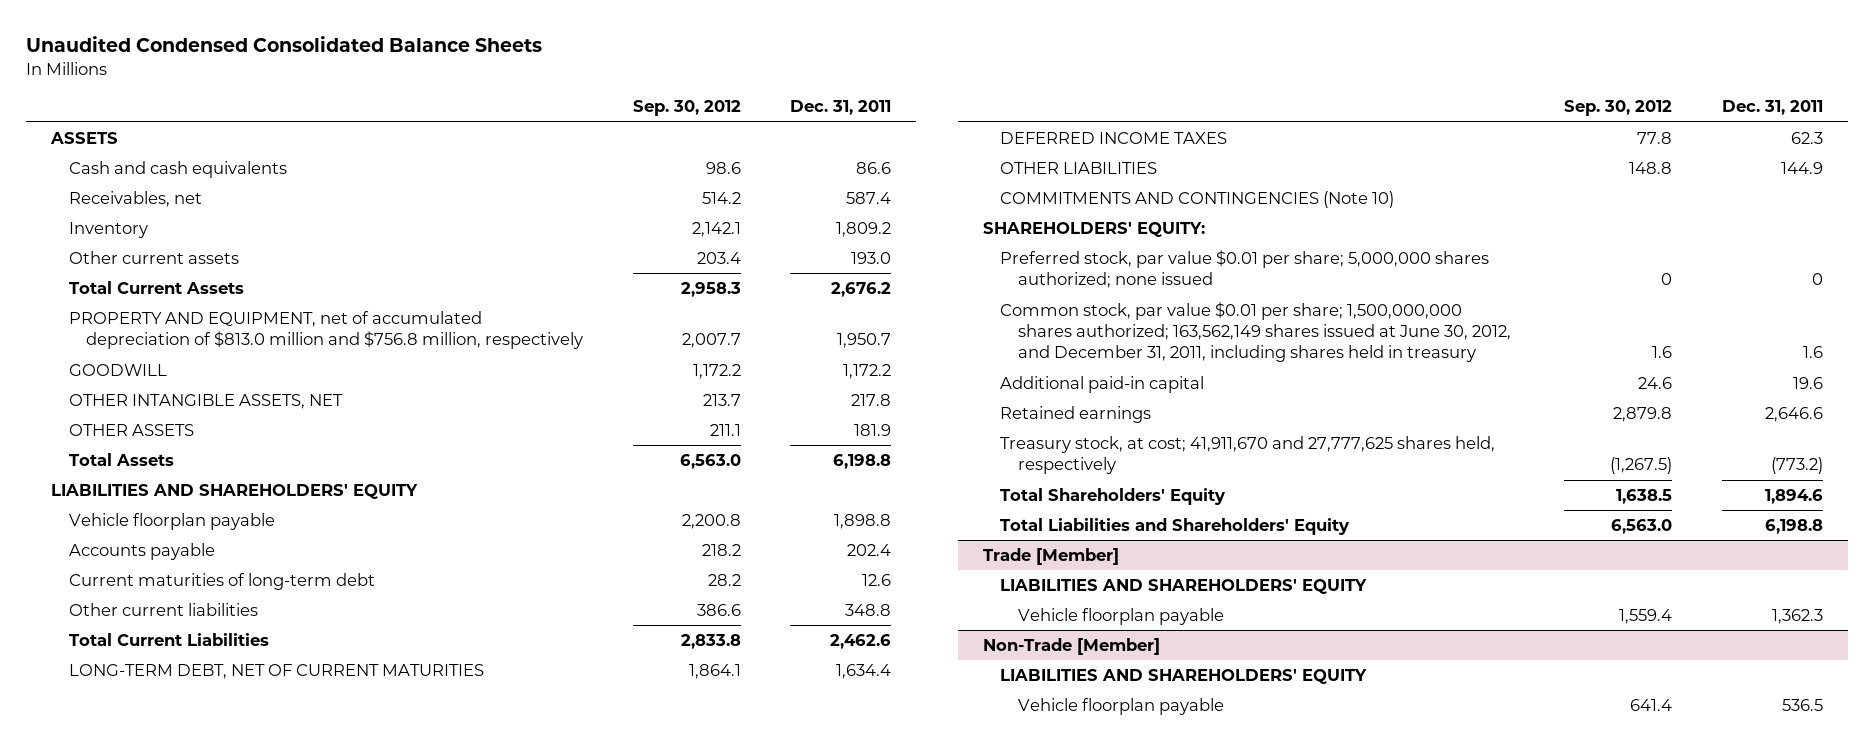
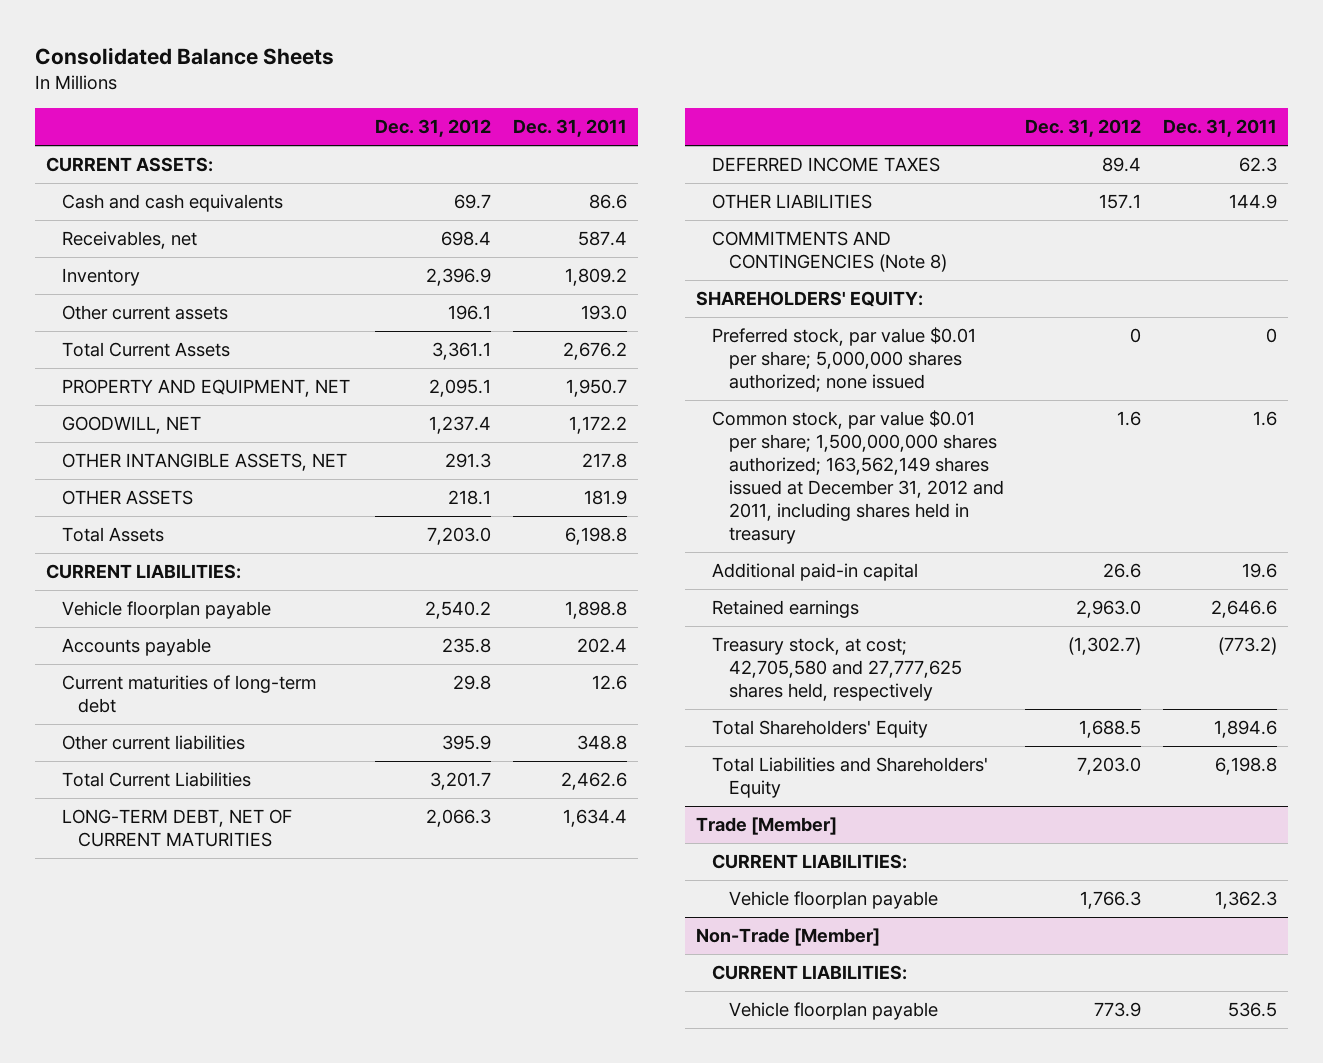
- Unaudited Condensed Consolidated Balance Sheets
+ Consolidated Balance Sheets
- | Sep. 30, 2012 | Dec. 31, 2011
+ | Dec. 31, 2012 | Dec. 31, 2011
- ASSETS
+ CURRENT ASSETS:
- PROPERTY AND EQUIPMENT, net of accumulated depreciation of $813.0 million and $756.8 million, respectively | 2,007.7 | 1,950.7
- GOODWILL | 1,172.2 | 1,172.2
+ PROPERTY AND EQUIPMENT, NET | 2,095.1 | 1,950.7
+ GOODWILL, NET | 1,237.4 | 1,172.2
- LIABILITIES AND SHAREHOLDERS' EQUITY
+ CURRENT LIABILITIES:
- COMMITMENTS AND CONTINGENCIES (Note 10)
+ COMMITMENTS AND CONTINGENCIES (Note 8)
- Common stock, par value $0.01 per share; 1,500,000,000 shares authorized; 163,562,149 shares issued at June 30, 2012, and December 31, 2011, including shares held in treasury | 1.6 | 1.6
+ Common stock, par value $0.01 per share; 1,500,000,000 shares authorized; 163,562,149 shares issued at December 31, 2012 and 2011, including shares held in treasury | 1.6 | 1.6
- Treasury stock, at cost; 41,911,670 and 27,777,625 shares held, respectively | (1,267.5) | (773.2)
+ Treasury stock, at cost; 42,705,580 and 27,777,625 shares held, respectively | (1,302.7) | (773.2)
@ Trade [Member]
- LIABILITIES AND SHAREHOLDERS' EQUITY
+ CURRENT LIABILITIES:
@ Non-Trade [Member]
- LIABILITIES AND SHAREHOLDERS' EQUITY
+ CURRENT LIABILITIES:

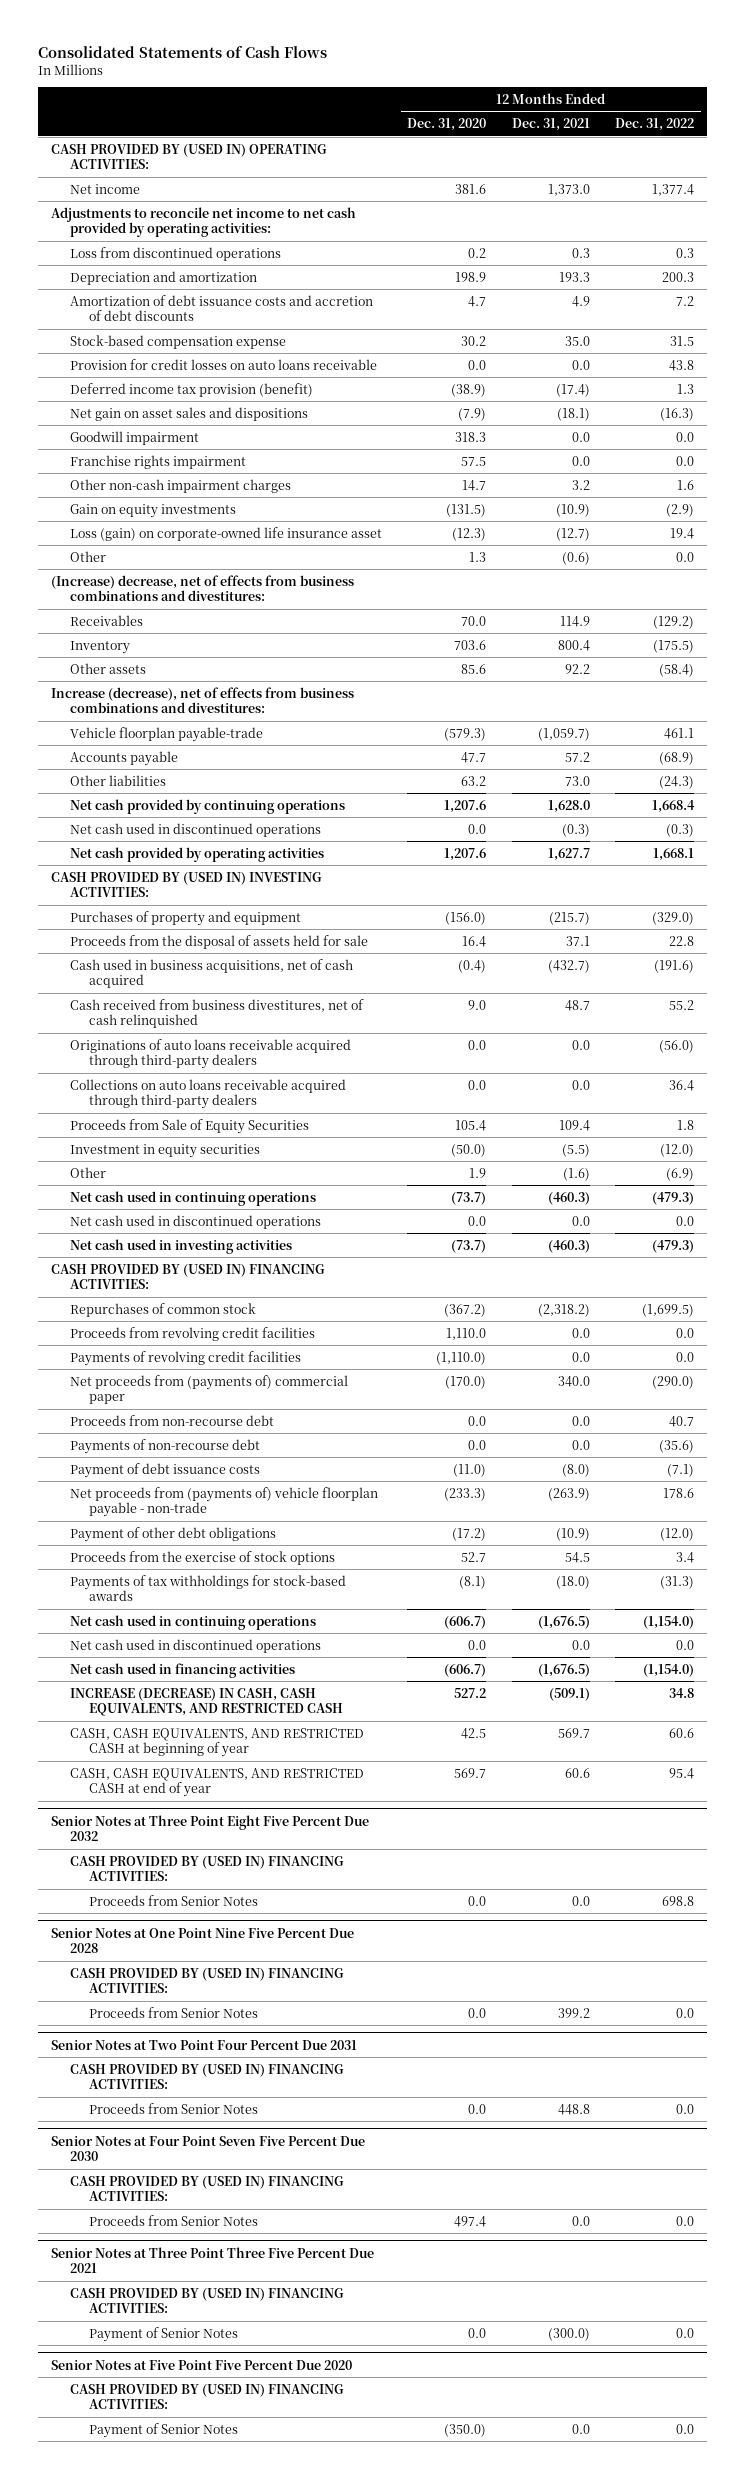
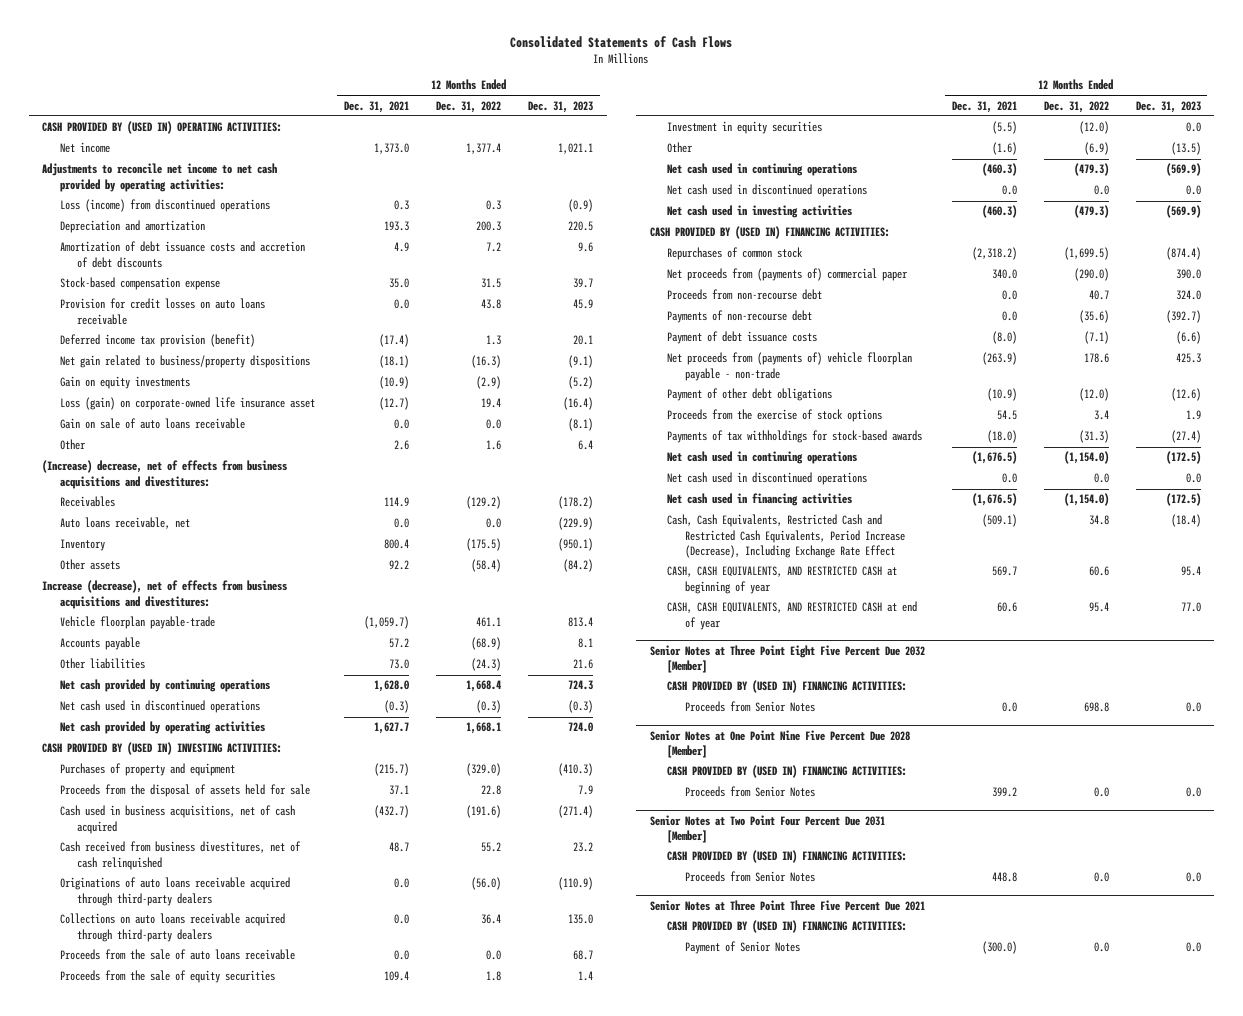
- | 12 Months Ended Dec. 31, 2020 | 12 Months Ended Dec. 31, 2021 | 12 Months Ended Dec. 31, 2022
+ | 12 Months Ended Dec. 31, 2021 | 12 Months Ended Dec. 31, 2022 | 12 Months Ended Dec. 31, 2023
- Loss from discontinued operations | 0.2 | 0.3 | 0.3
+ Loss (income) from discontinued operations | 0.3 | 0.3 | (0.9)
- Net gain on asset sales and dispositions | (7.9) | (18.1) | (16.3)
- Goodwill impairment | 318.3 | 0.0 | 0.0
- Franchise rights impairment | 57.5 | 0.0 | 0.0
- Other non-cash impairment charges | 14.7 | 3.2 | 1.6
+ Net gain related to business/property dispositions | (18.1) | (16.3) | (9.1)
- Other | 1.3 | (0.6) | 0.0
- (Increase) decrease, net of effects from business combinations and divestitures:
+ Gain on sale of auto loans receivable | 0.0 | 0.0 | (8.1)
+ Other | 2.6 | 1.6 | 6.4
+ (Increase) decrease, net of effects from business acquisitions and divestitures:
+ Auto loans receivable, net | 0.0 | 0.0 | (229.9)
- Increase (decrease), net of effects from business combinations and divestitures:
+ Increase (decrease), net of effects from business acquisitions and divestitures:
- Proceeds from Sale of Equity Securities | 105.4 | 109.4 | 1.8
+ Proceeds from the sale of auto loans receivable | 0.0 | 0.0 | 68.7
+ Proceeds from the sale of equity securities | 109.4 | 1.8 | 1.4
- Proceeds from revolving credit facilities | 1,110.0 | 0.0 | 0.0
- Payments of revolving credit facilities | (1,110.0) | 0.0 | 0.0
- INCREASE (DECREASE) IN CASH, CASH EQUIVALENTS, AND RESTRICTED CASH | 527.2 | (509.1) | 34.8
+ Cash, Cash Equivalents, Restricted Cash and Restricted Cash Equivalents, Period Increase (Decrease), Including Exchange Rate Effect | (509.1) | 34.8 | (18.4)
- Senior Notes at Three Point Eight Five Percent Due 2032
+ Senior Notes at Three Point Eight Five Percent Due 2032 [Member]
- Senior Notes at One Point Nine Five Percent Due 2028
+ Senior Notes at One Point Nine Five Percent Due 2028 [Member]
- Senior Notes at Two Point Four Percent Due 2031
+ Senior Notes at Two Point Four Percent Due 2031 [Member]
- Senior Notes at Four Point Seven Five Percent Due 2030
- CASH PROVIDED BY (USED IN) FINANCING ACTIVITIES:
- Proceeds from Senior Notes | 497.4 | 0.0 | 0.0
- Senior Notes at Five Point Five Percent Due 2020
- CASH PROVIDED BY (USED IN) FINANCING ACTIVITIES:
- Payment of Senior Notes | (350.0) | 0.0 | 0.0

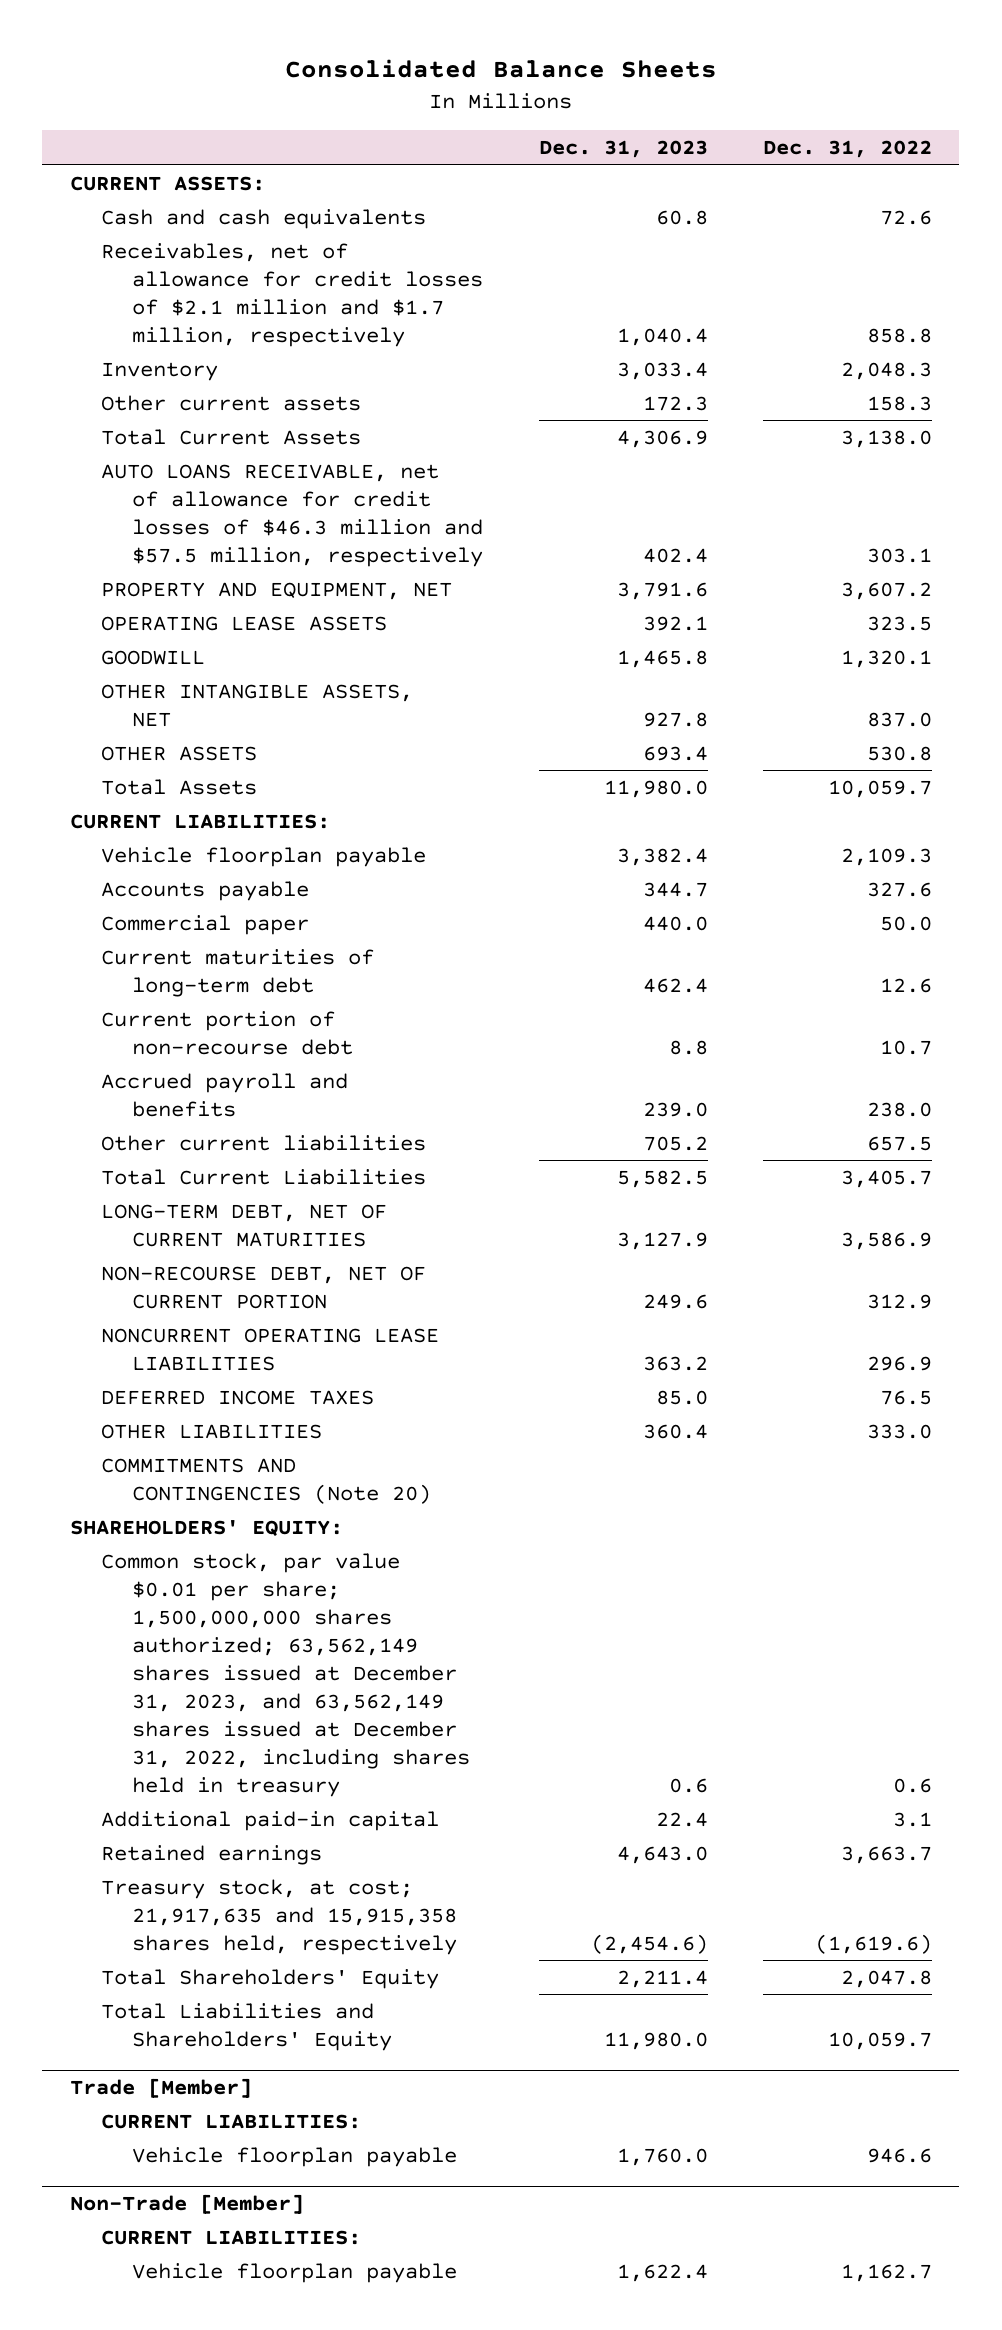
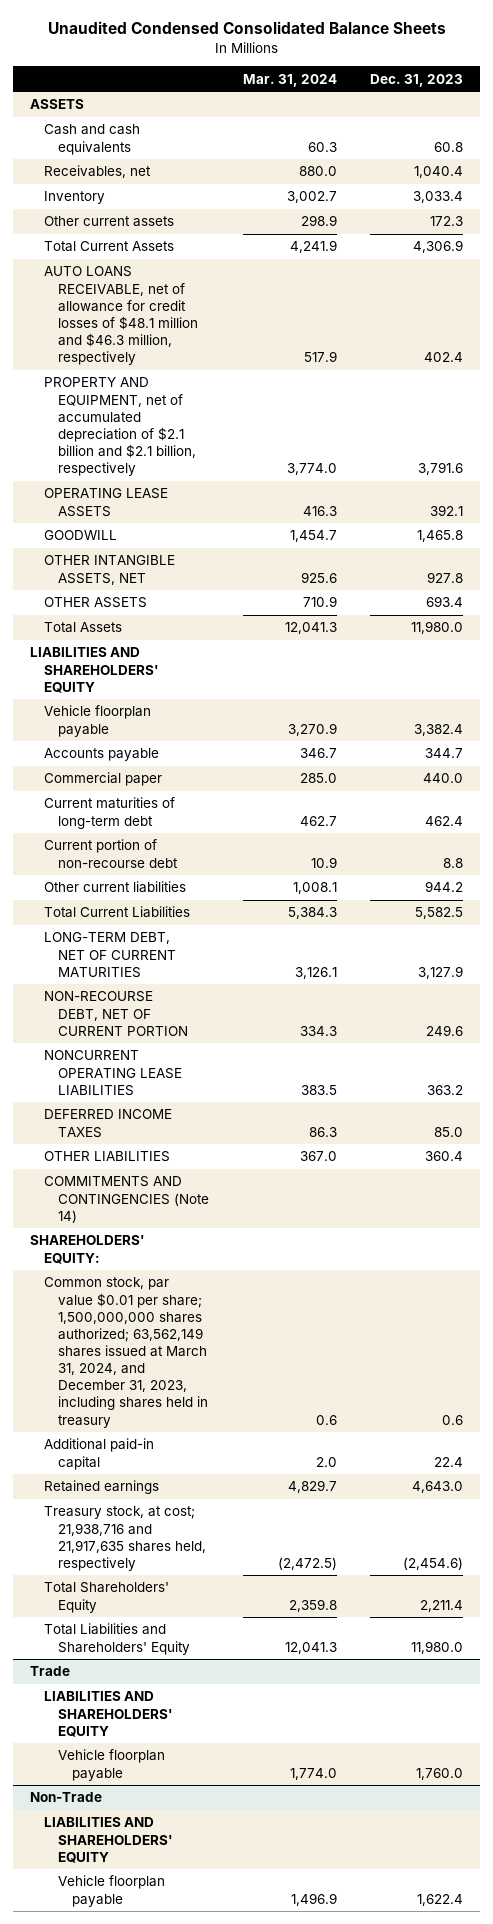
- Consolidated Balance Sheets
+ Unaudited Condensed Consolidated Balance Sheets
- | Dec. 31, 2023 | Dec. 31, 2022
+ | Mar. 31, 2024 | Dec. 31, 2023
- CURRENT ASSETS:
+ ASSETS
- Receivables, net of allowance for credit losses of $2.1 million and $1.7 million, respectively | 1,040.4 | 858.8
+ Receivables, net | 880.0 | 1,040.4
- AUTO LOANS RECEIVABLE, net of allowance for credit losses of $46.3 million and $57.5 million, respectively | 402.4 | 303.1
- PROPERTY AND EQUIPMENT, NET | 3,791.6 | 3,607.2
+ AUTO LOANS RECEIVABLE, net of allowance for credit losses of $48.1 million and $46.3 million, respectively | 517.9 | 402.4
+ PROPERTY AND EQUIPMENT, net of accumulated depreciation of $2.1 billion and $2.1 billion, respectively | 3,774.0 | 3,791.6
- CURRENT LIABILITIES:
+ LIABILITIES AND SHAREHOLDERS' EQUITY
- Accrued payroll and benefits | 239.0 | 238.0
- Other current liabilities | 705.2 | 657.5
+ Other current liabilities | 1,008.1 | 944.2
- COMMITMENTS AND CONTINGENCIES (Note 20)
+ COMMITMENTS AND CONTINGENCIES (Note 14)
- Common stock, par value $0.01 per share; 1,500,000,000 shares authorized; 63,562,149 shares issued at December 31, 2023, and 63,562,149 shares issued at December 31, 2022, including shares held in treasury | 0.6 | 0.6
+ Common stock, par value $0.01 per share; 1,500,000,000 shares authorized; 63,562,149 shares issued at March 31, 2024, and December 31, 2023, including shares held in treasury | 0.6 | 0.6
- Treasury stock, at cost; 21,917,635 and 15,915,358 shares held, respectively | (2,454.6) | (1,619.6)
+ Treasury stock, at cost; 21,938,716 and 21,917,635 shares held, respectively | (2,472.5) | (2,454.6)
- Trade [Member]
- CURRENT LIABILITIES:
+ Trade
+ LIABILITIES AND SHAREHOLDERS' EQUITY
- Non-Trade [Member]
- CURRENT LIABILITIES:
+ Non-Trade
+ LIABILITIES AND SHAREHOLDERS' EQUITY

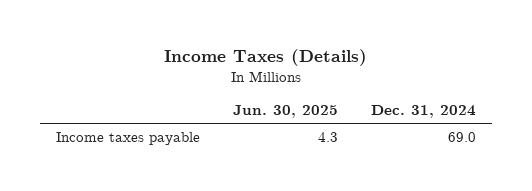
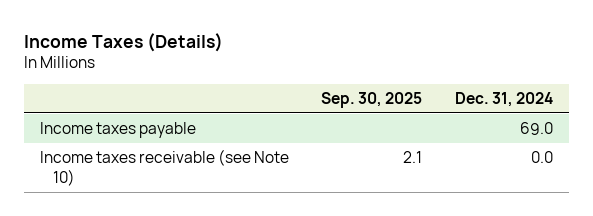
- | Jun. 30, 2025 | Dec. 31, 2024
+ | Sep. 30, 2025 | Dec. 31, 2024
+ Income taxes receivable (see Note 10) | 2.1 | 0.0

